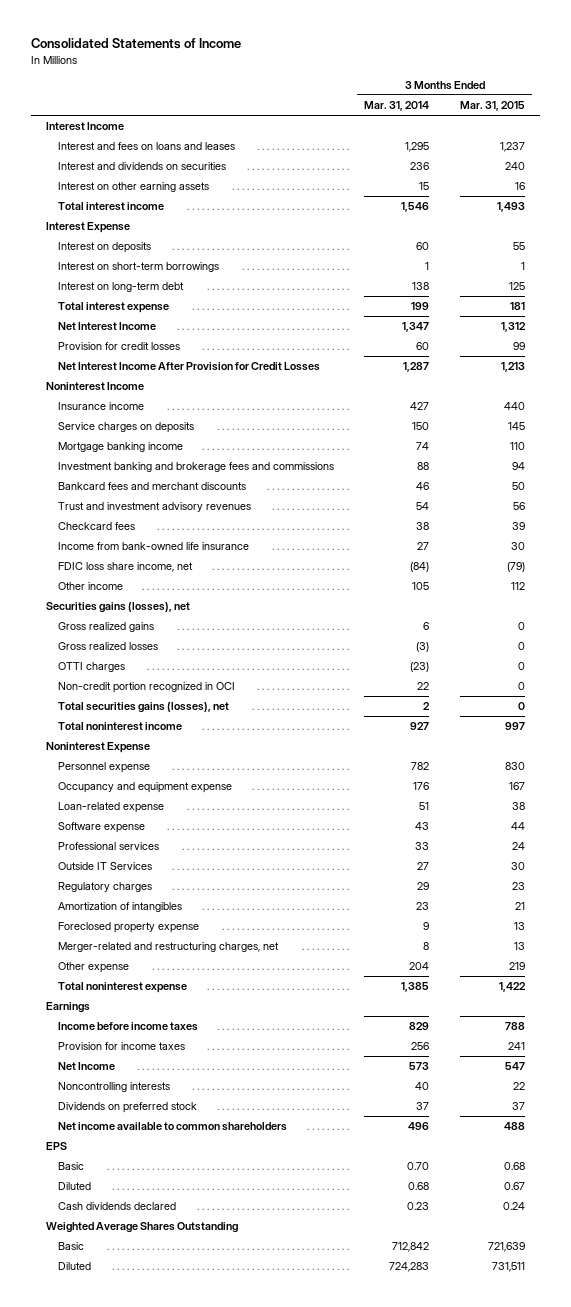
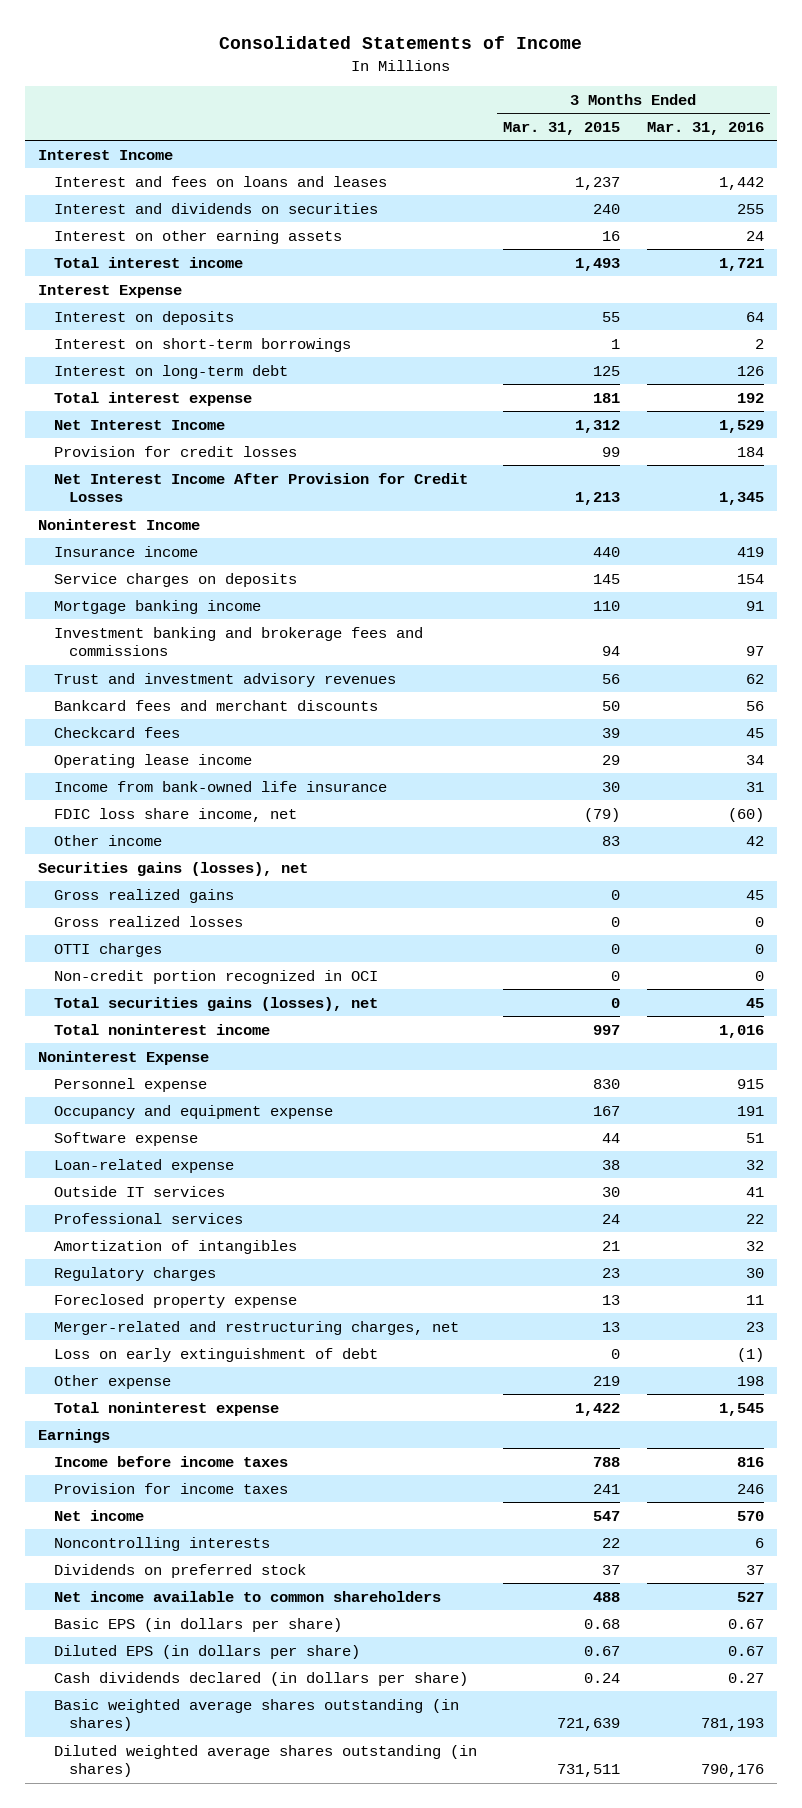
- | 3 Months Ended Mar. 31, 2014 | 3 Months Ended Mar. 31, 2015
+ | 3 Months Ended Mar. 31, 2015 | 3 Months Ended Mar. 31, 2016
moved down: Bankcard fees and merchant discounts | 50 | 56
+ Operating lease income | 29 | 34
- Other income | 105 | 112
+ Other income | 83 | 42
moved down: Loan-related expense | 38 | 32
+ Outside IT services | 30 | 41
- Outside IT Services | 27 | 30
moved down: Regulatory charges | 23 | 30
+ Loss on early extinguishment of debt | 0 | (1)
- Net Income | 573 | 547
+ Net income | 547 | 570
- EPS
- Basic | 0.70 | 0.68
- Diluted | 0.68 | 0.67
- Cash dividends declared | 0.23 | 0.24
- Weighted Average Shares Outstanding
- Basic | 712,842 | 721,639
- Diluted | 724,283 | 731,511
+ Basic EPS (in dollars per share) | 0.68 | 0.67
+ Diluted EPS (in dollars per share) | 0.67 | 0.67
+ Cash dividends declared (in dollars per share) | 0.24 | 0.27
+ Basic weighted average shares outstanding (in shares) | 721,639 | 781,193
+ Diluted weighted average shares outstanding (in shares) | 731,511 | 790,176

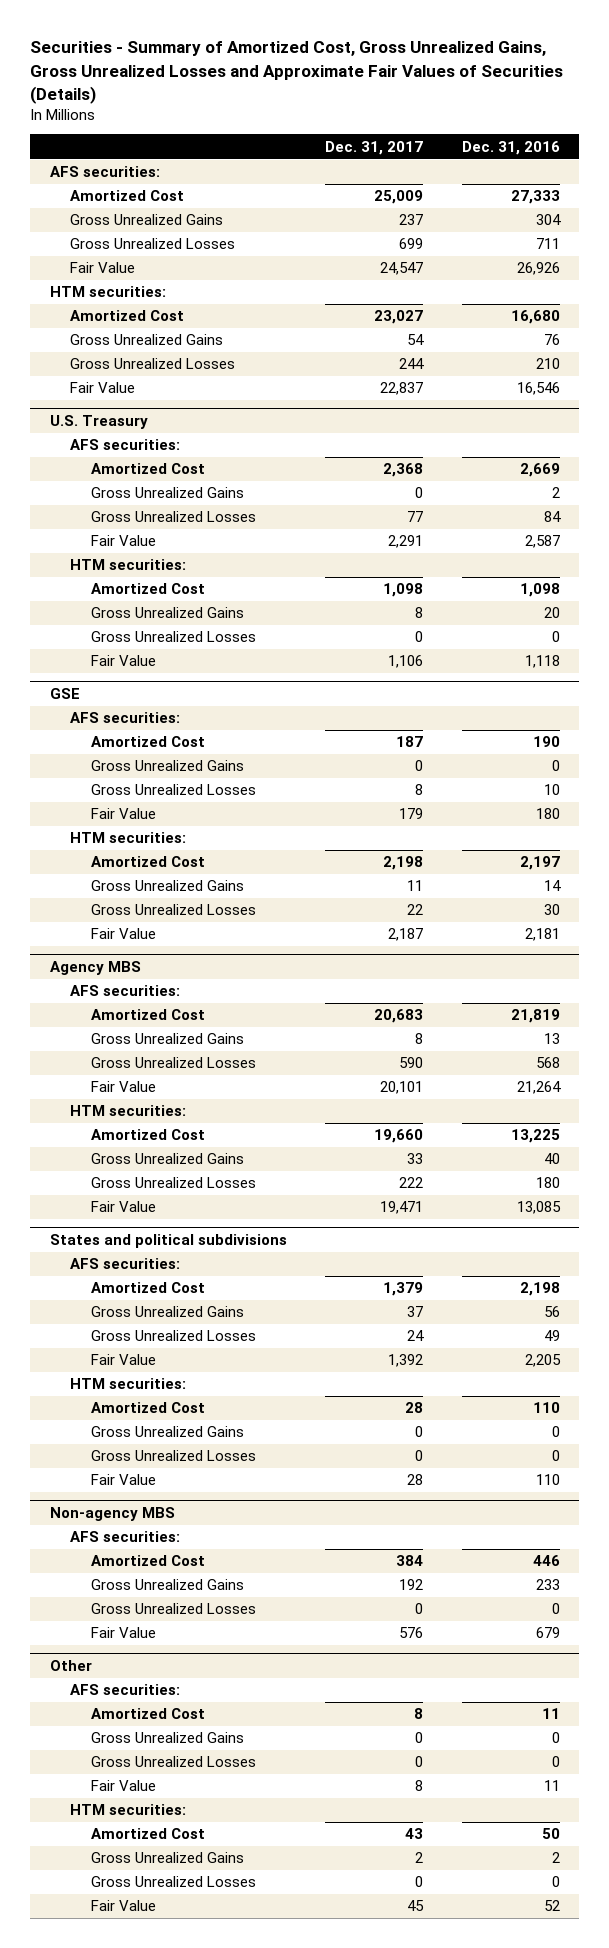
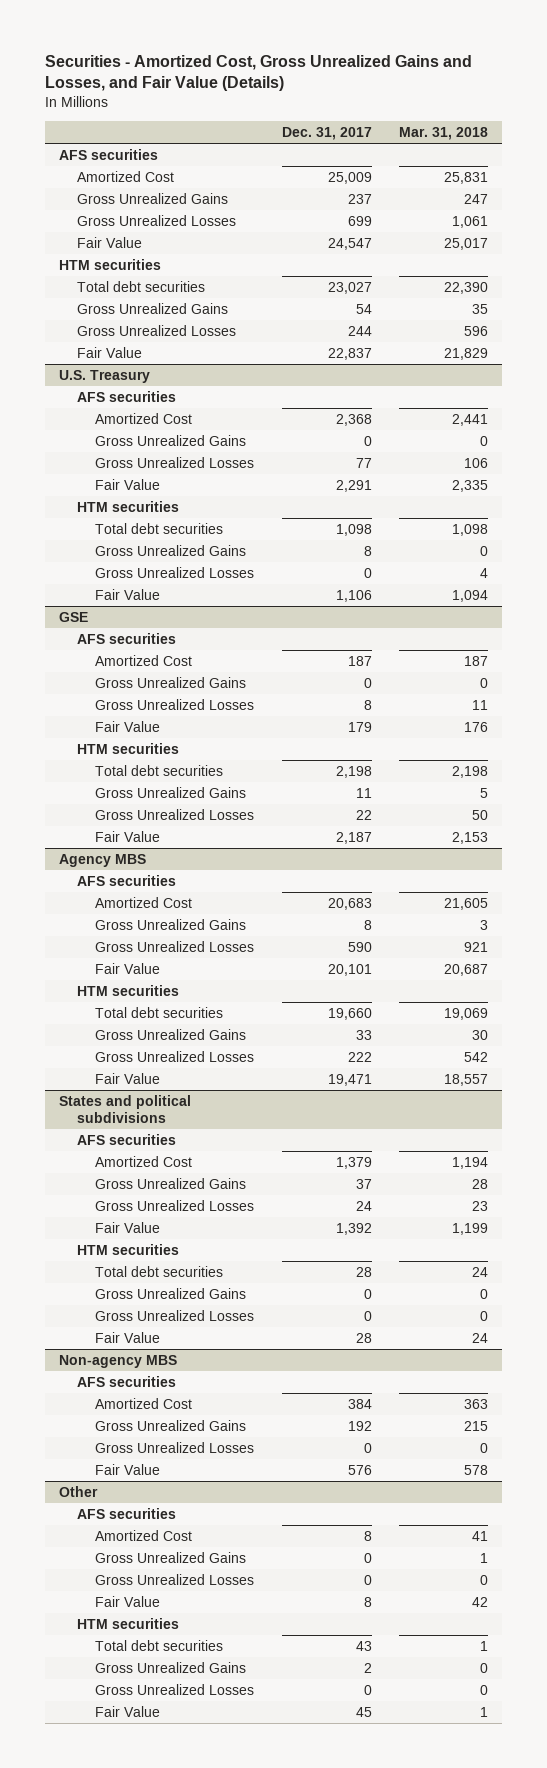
- Securities - Summary of Amortized Cost, Gross Unrealized Gains, Gross Unrealized Losses and Approximate Fair Values of Securities (Details)
+ Securities - Amortized Cost, Gross Unrealized Gains and Losses, and Fair Value (Details)
- | Dec. 31, 2017 | Dec. 31, 2016
+ | Dec. 31, 2017 | Mar. 31, 2018
- AFS securities:
+ AFS securities
- HTM securities:
- Amortized Cost | 23,027 | 16,680
+ HTM securities
+ Total debt securities | 23,027 | 22,390
@ U.S. Treasury
- AFS securities:
+ AFS securities
- HTM securities:
- Amortized Cost | 1,098 | 1,098
+ HTM securities
+ Total debt securities | 1,098 | 1,098
@ GSE
- AFS securities:
+ AFS securities
- HTM securities:
- Amortized Cost | 2,198 | 2,197
+ HTM securities
+ Total debt securities | 2,198 | 2,198
@ Agency MBS
- AFS securities:
+ AFS securities
- HTM securities:
- Amortized Cost | 19,660 | 13,225
+ HTM securities
+ Total debt securities | 19,660 | 19,069
@ States and political subdivisions
- AFS securities:
+ AFS securities
- HTM securities:
- Amortized Cost | 28 | 110
+ HTM securities
+ Total debt securities | 28 | 24
@ Non-agency MBS
- AFS securities:
+ AFS securities
@ Other
- AFS securities:
+ AFS securities
- HTM securities:
- Amortized Cost | 43 | 50
+ HTM securities
+ Total debt securities | 43 | 1

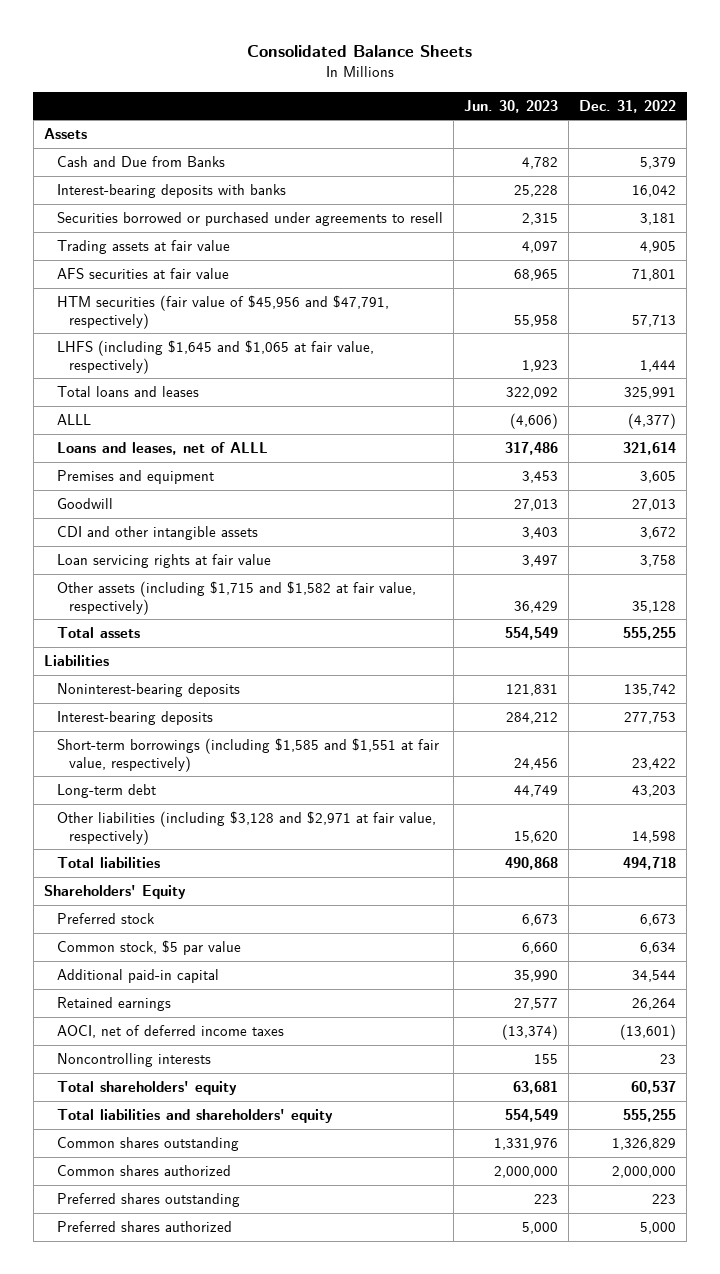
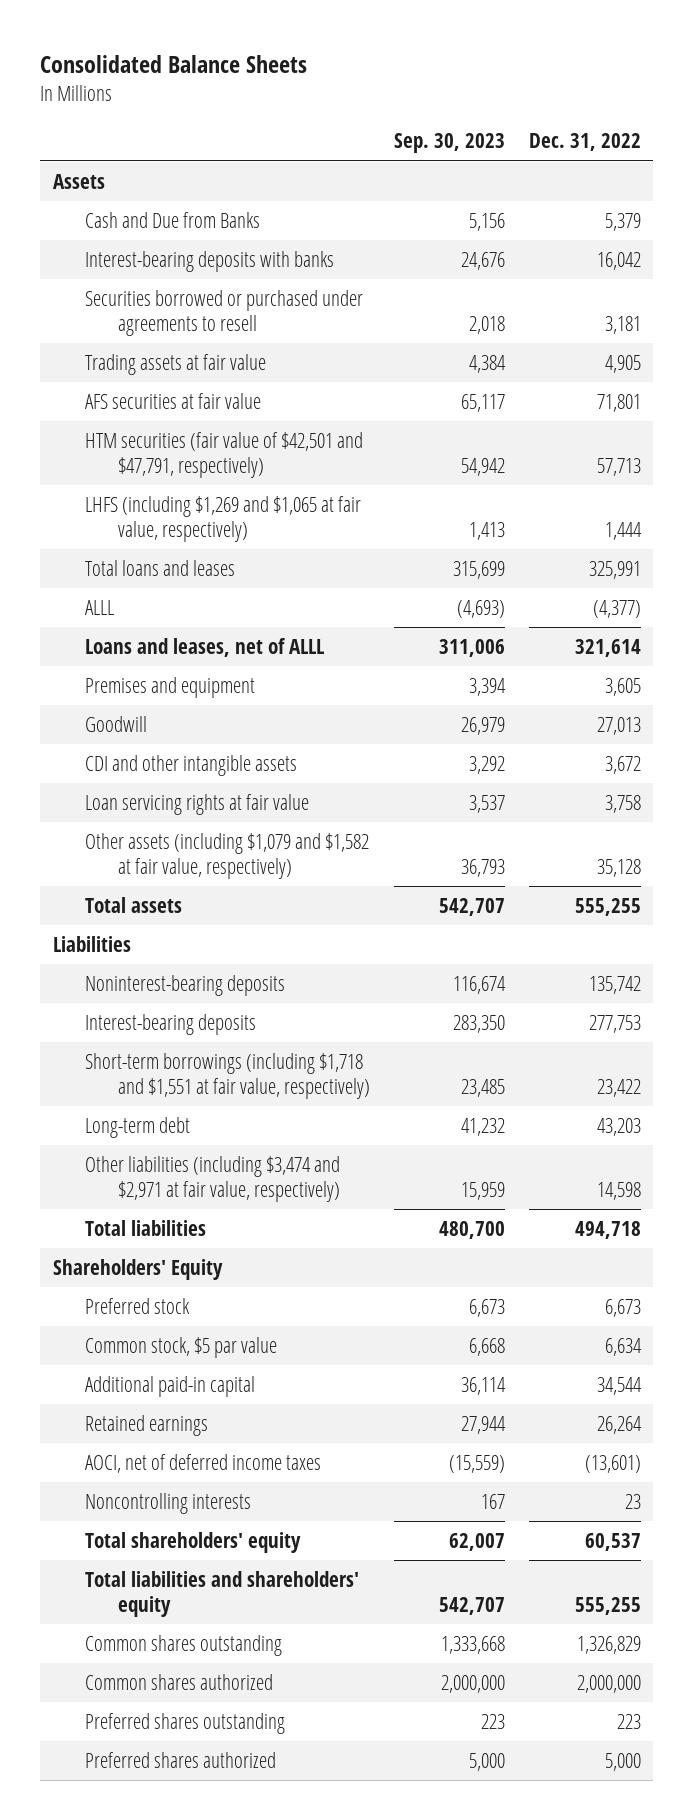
- | Jun. 30, 2023 | Dec. 31, 2022
+ | Sep. 30, 2023 | Dec. 31, 2022
- HTM securities (fair value of $45,956 and $47,791, respectively) | 55,958 | 57,713
- LHFS (including $1,645 and $1,065 at fair value, respectively) | 1,923 | 1,444
+ HTM securities (fair value of $42,501 and $47,791, respectively) | 54,942 | 57,713
+ LHFS (including $1,269 and $1,065 at fair value, respectively) | 1,413 | 1,444
- Other assets (including $1,715 and $1,582 at fair value, respectively) | 36,429 | 35,128
+ Other assets (including $1,079 and $1,582 at fair value, respectively) | 36,793 | 35,128
- Short-term borrowings (including $1,585 and $1,551 at fair value, respectively) | 24,456 | 23,422
+ Short-term borrowings (including $1,718 and $1,551 at fair value, respectively) | 23,485 | 23,422
- Other liabilities (including $3,128 and $2,971 at fair value, respectively) | 15,620 | 14,598
+ Other liabilities (including $3,474 and $2,971 at fair value, respectively) | 15,959 | 14,598

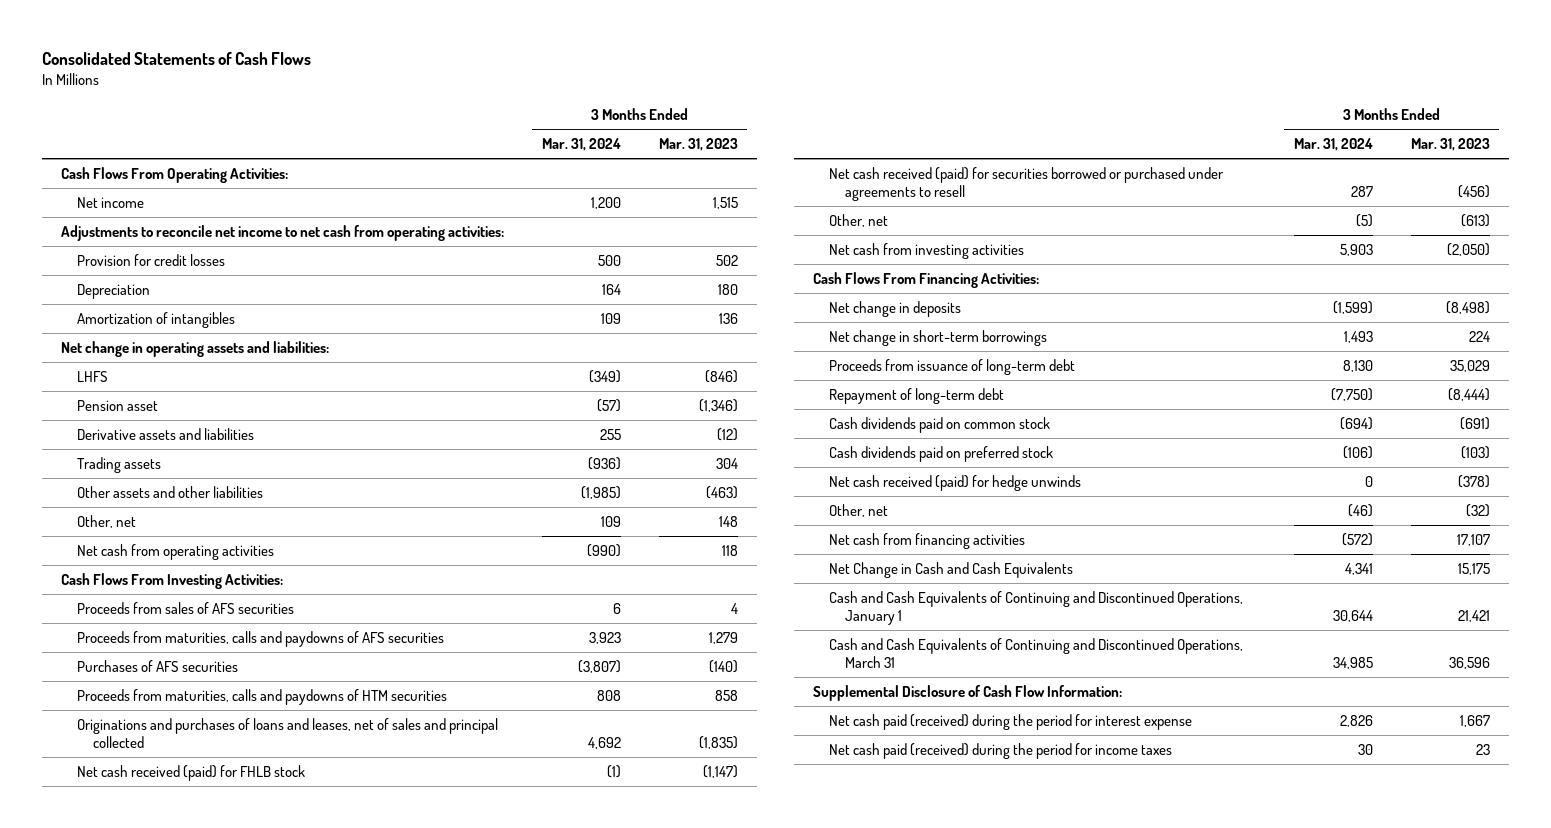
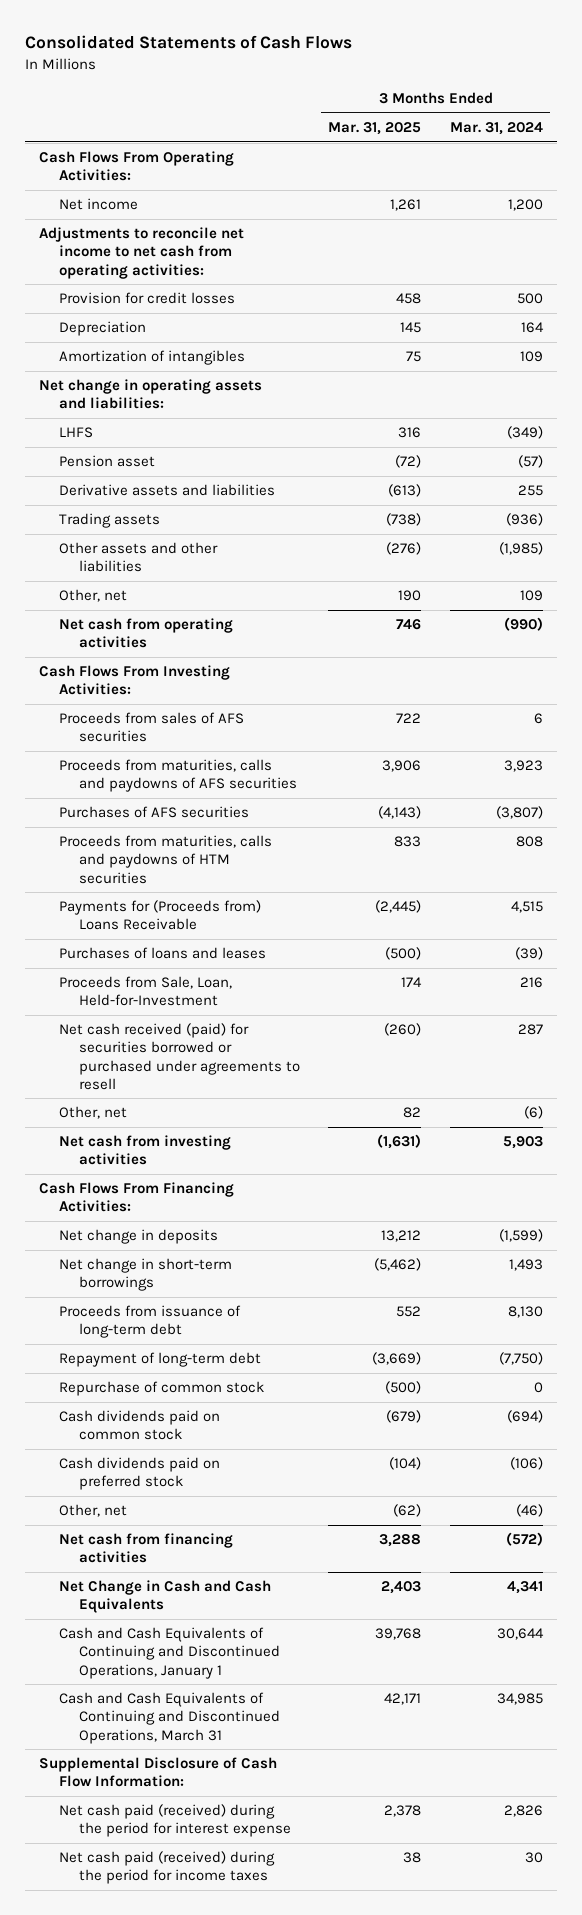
- | 3 Months Ended Mar. 31, 2024 | 3 Months Ended Mar. 31, 2023
+ | 3 Months Ended Mar. 31, 2025 | 3 Months Ended Mar. 31, 2024
- Originations and purchases of loans and leases, net of sales and principal collected | 4,692 | (1,835)
- Net cash received (paid) for FHLB stock | (1) | (1,147)
+ Payments for (Proceeds from) Loans Receivable | (2,445) | 4,515
+ Purchases of loans and leases | (500) | (39)
+ Proceeds from Sale, Loan, Held-for-Investment | 174 | 216
- Other, net | (5) | (613)
+ Other, net | 82 | (6)
+ Repurchase of common stock | (500) | 0
- Net cash received (paid) for hedge unwinds | 0 | (378)

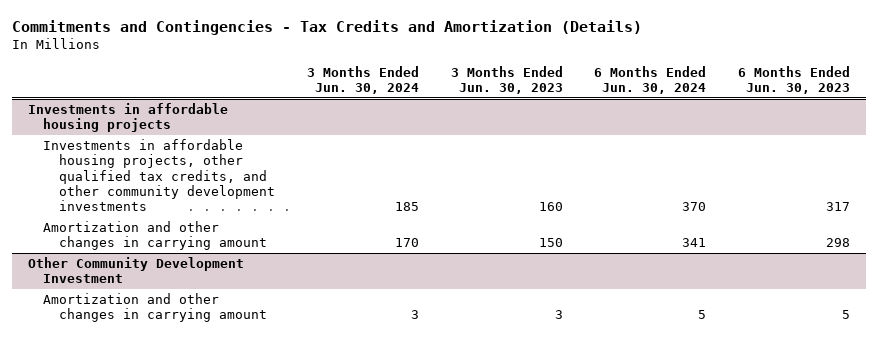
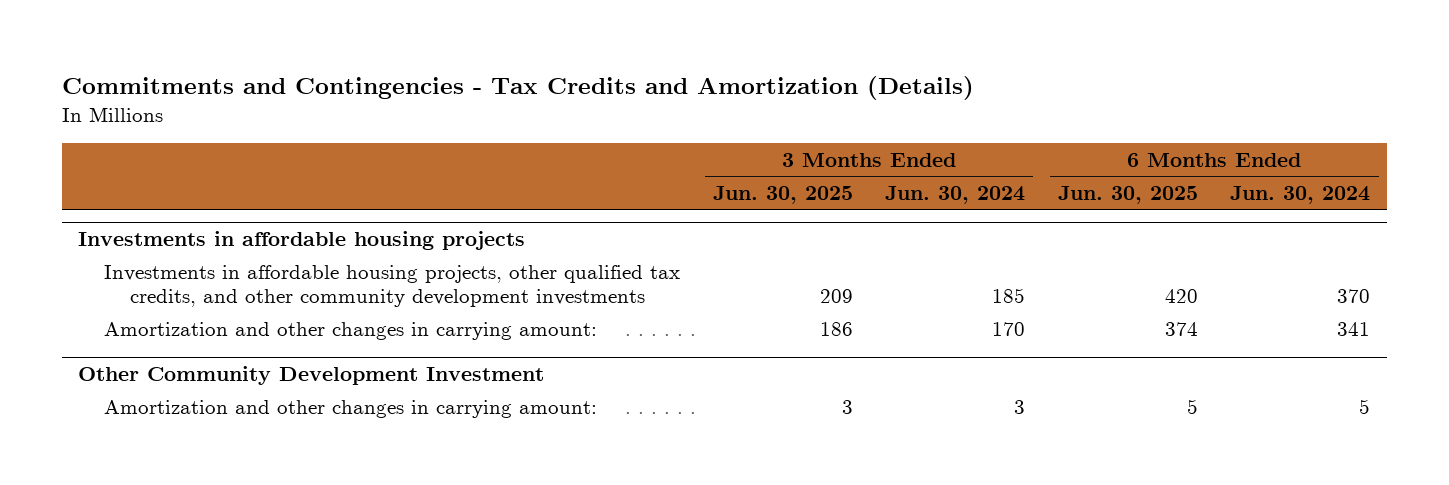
- | 3 Months Ended Jun. 30, 2024 | 3 Months Ended Jun. 30, 2023 | 6 Months Ended Jun. 30, 2024 | 6 Months Ended Jun. 30, 2023
+ | 3 Months Ended Jun. 30, 2025 | 3 Months Ended Jun. 30, 2024 | 6 Months Ended Jun. 30, 2025 | 6 Months Ended Jun. 30, 2024
@ Investments in affordable housing projects
- Amortization and other changes in carrying amount | 170 | 150 | 341 | 298
+ Amortization and other changes in carrying amount: | 186 | 170 | 374 | 341
@ Other Community Development Investment
- Amortization and other changes in carrying amount | 3 | 3 | 5 | 5
+ Amortization and other changes in carrying amount: | 3 | 3 | 5 | 5

